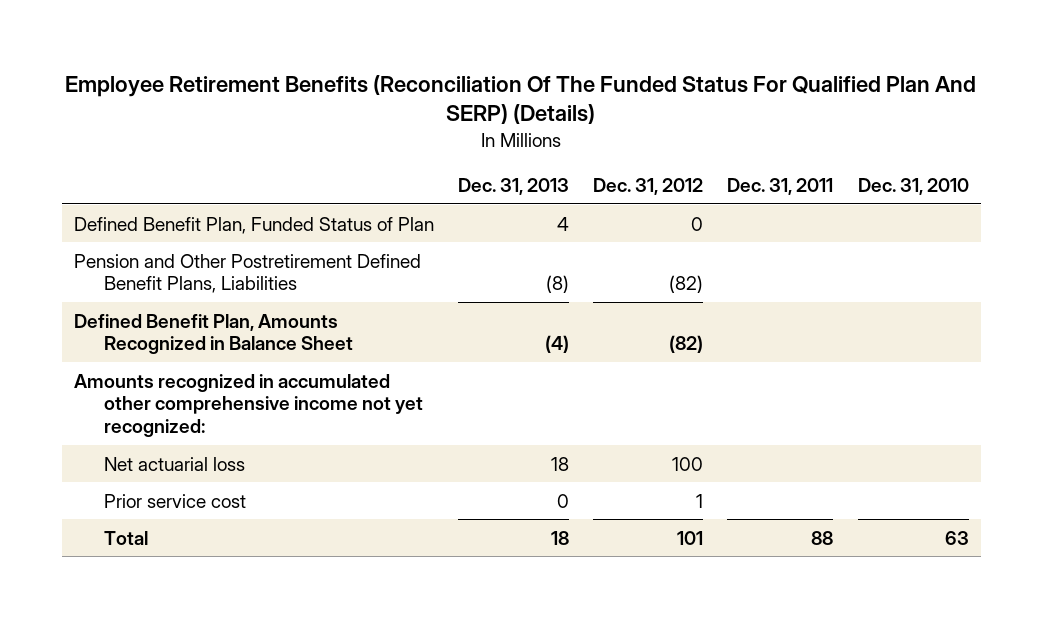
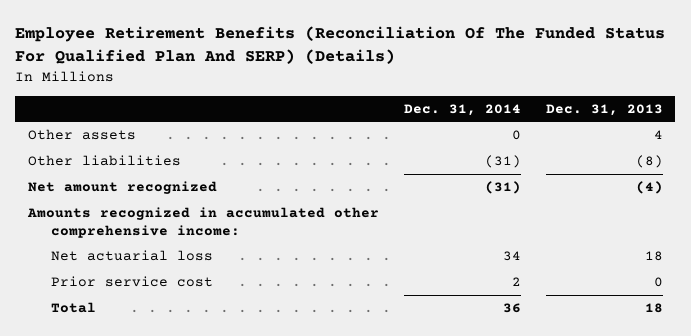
- | Dec. 31, 2013 | Dec. 31, 2012 | Dec. 31, 2011 | Dec. 31, 2010
+ | Dec. 31, 2014 | Dec. 31, 2013
- Defined Benefit Plan, Funded Status of Plan | 4 | 0 | |
- Pension and Other Postretirement Defined Benefit Plans, Liabilities | (8) | (82) | |
- Defined Benefit Plan, Amounts Recognized in Balance Sheet | (4) | (82) | |
- Amounts recognized in accumulated other comprehensive income not yet recognized:
+ Other assets | 0 | 4
+ Other liabilities | (31) | (8)
+ Net amount recognized | (31) | (4)
+ Amounts recognized in accumulated other comprehensive income:

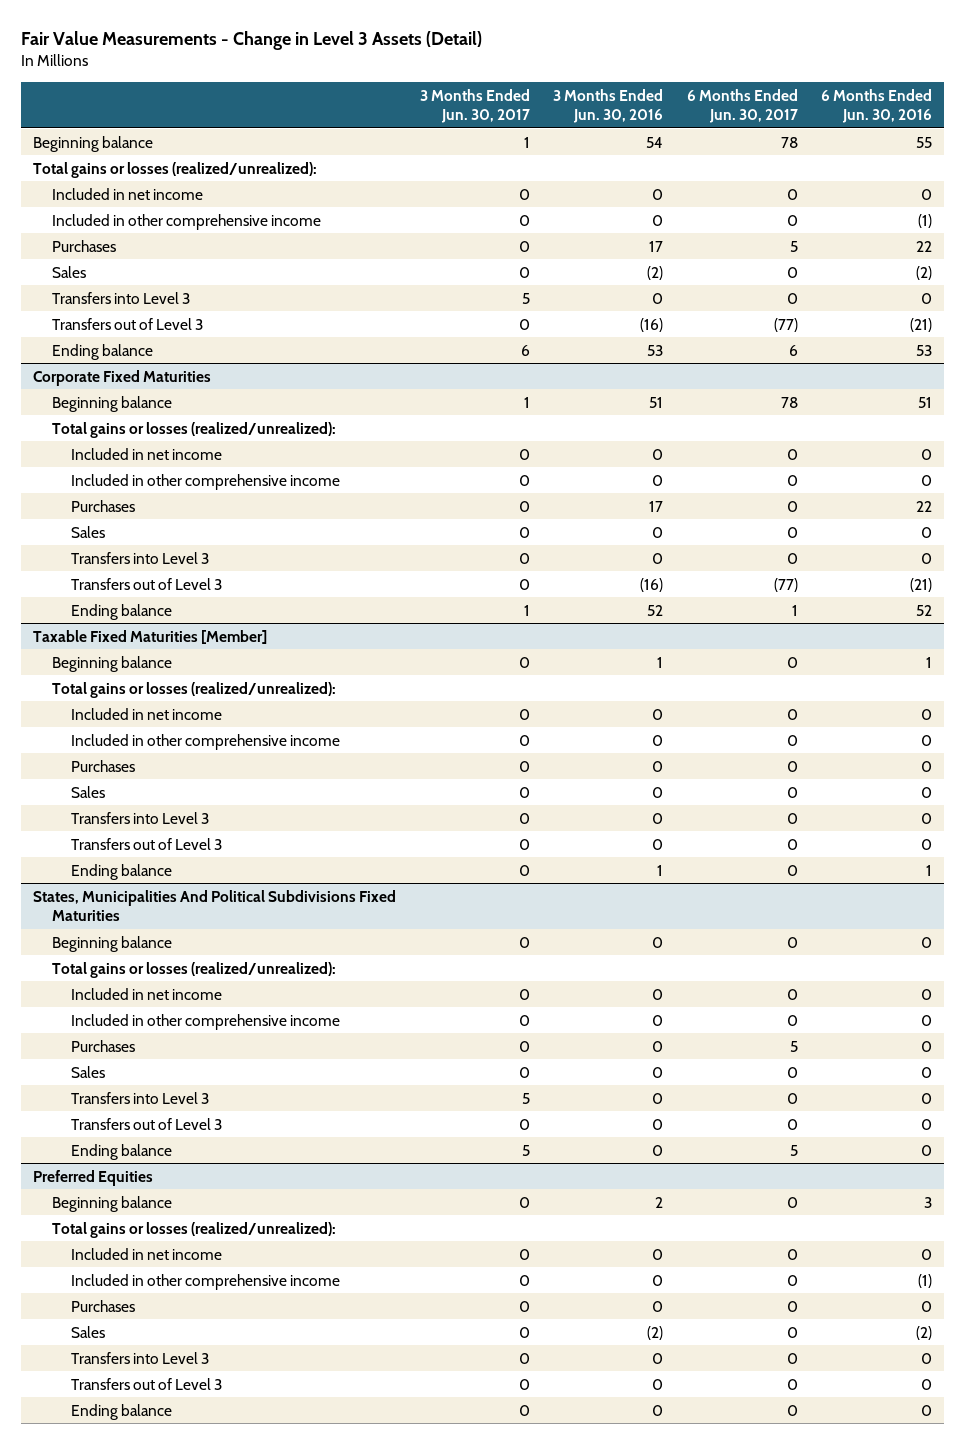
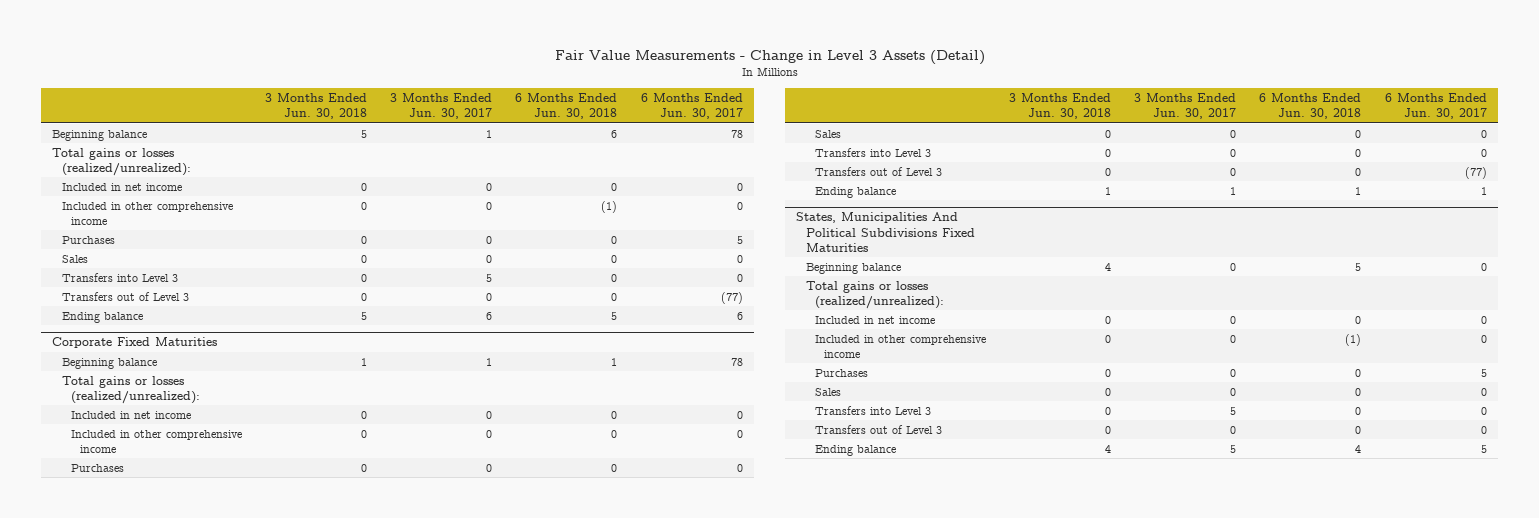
- | 3 Months Ended Jun. 30, 2017 | 3 Months Ended Jun. 30, 2016 | 6 Months Ended Jun. 30, 2017 | 6 Months Ended Jun. 30, 2016
+ | 3 Months Ended Jun. 30, 2018 | 3 Months Ended Jun. 30, 2017 | 6 Months Ended Jun. 30, 2018 | 6 Months Ended Jun. 30, 2017
- Taxable Fixed Maturities [Member]
- Beginning balance | 0 | 1 | 0 | 1
- Total gains or losses (realized/unrealized):
- Included in net income | 0 | 0 | 0 | 0
- Included in other comprehensive income | 0 | 0 | 0 | 0
- Purchases | 0 | 0 | 0 | 0
- Sales | 0 | 0 | 0 | 0
- Transfers into Level 3 | 0 | 0 | 0 | 0
- Transfers out of Level 3 | 0 | 0 | 0 | 0
- Ending balance | 0 | 1 | 0 | 1
- Preferred Equities
- Beginning balance | 0 | 2 | 0 | 3
- Total gains or losses (realized/unrealized):
- Included in net income | 0 | 0 | 0 | 0
- Included in other comprehensive income | 0 | 0 | 0 | (1)
- Purchases | 0 | 0 | 0 | 0
- Sales | 0 | (2) | 0 | (2)
- Transfers into Level 3 | 0 | 0 | 0 | 0
- Transfers out of Level 3 | 0 | 0 | 0 | 0
- Ending balance | 0 | 0 | 0 | 0

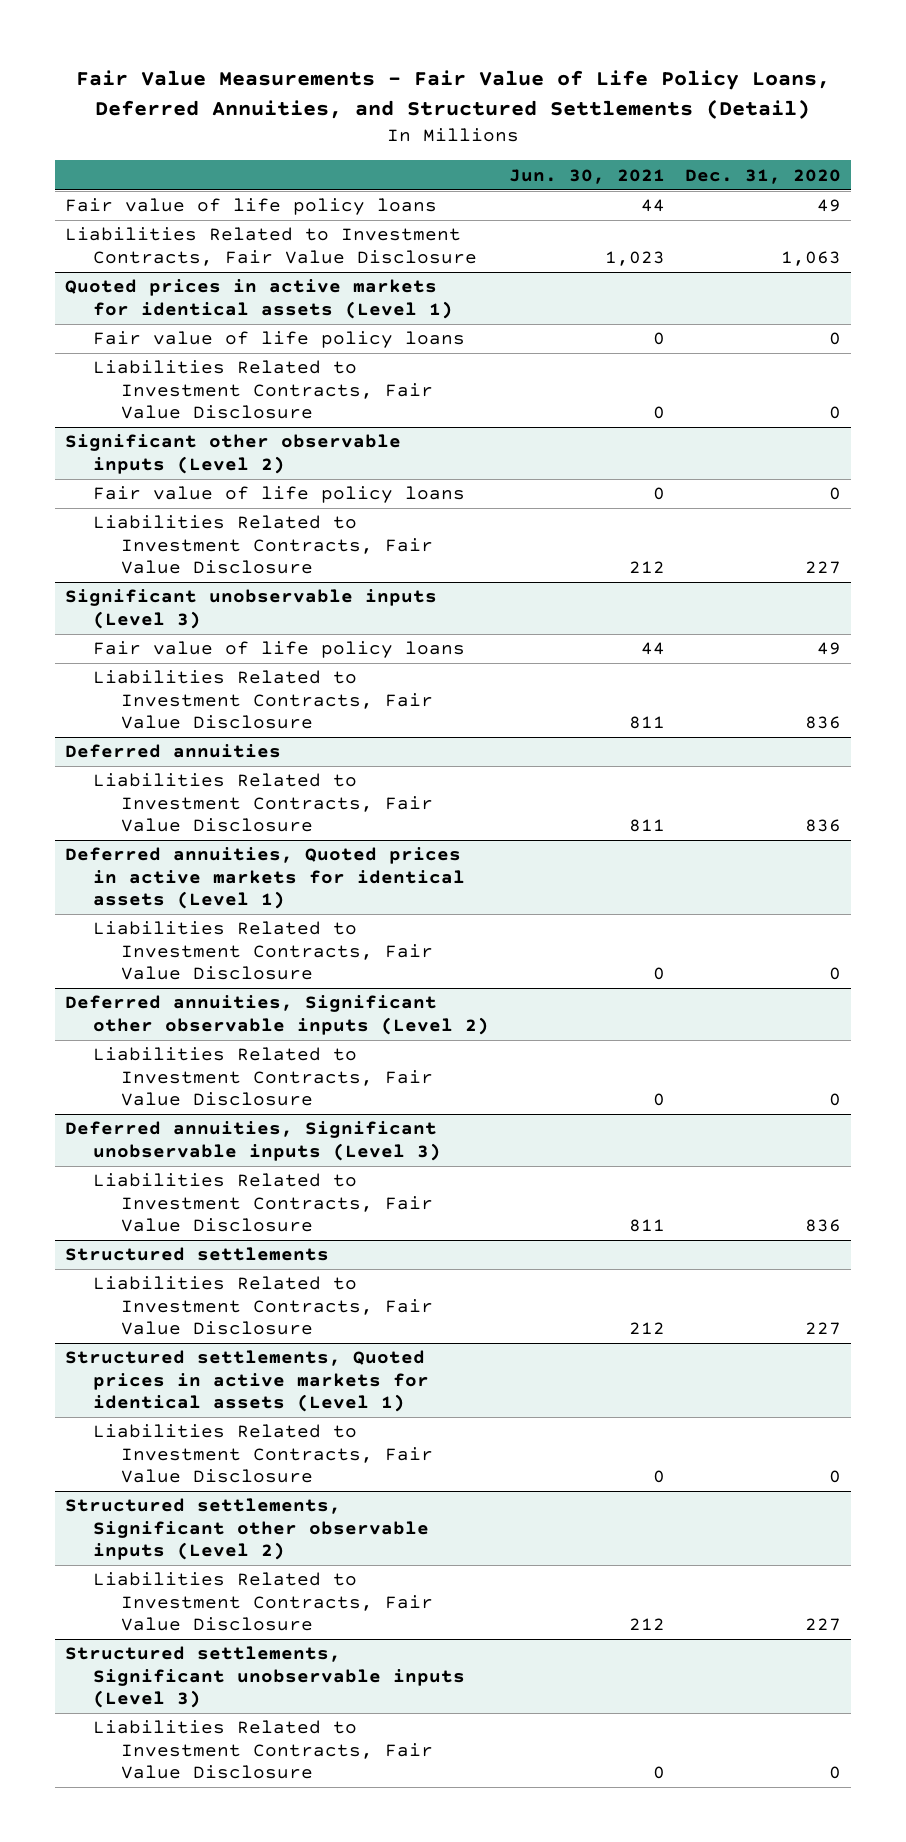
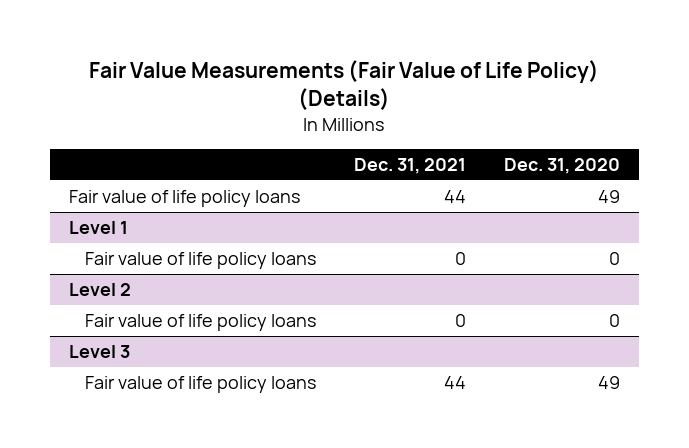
- Fair Value Measurements - Fair Value of Life Policy Loans, Deferred Annuities, and Structured Settlements (Detail)
+ Fair Value Measurements (Fair Value of Life Policy) (Details)
- | Jun. 30, 2021 | Dec. 31, 2020
+ | Dec. 31, 2021 | Dec. 31, 2020
- Liabilities Related to Investment Contracts, Fair Value Disclosure | 1,023 | 1,063
- Quoted prices in active markets for identical assets (Level 1)
+ Level 1
- Liabilities Related to Investment Contracts, Fair Value Disclosure | 0 | 0
- Significant other observable inputs (Level 2)
+ Level 2
- Liabilities Related to Investment Contracts, Fair Value Disclosure | 212 | 227
- Significant unobservable inputs (Level 3)
+ Level 3
- Liabilities Related to Investment Contracts, Fair Value Disclosure | 811 | 836
- Deferred annuities
- Liabilities Related to Investment Contracts, Fair Value Disclosure | 811 | 836
- Deferred annuities, Quoted prices in active markets for identical assets (Level 1)
- Liabilities Related to Investment Contracts, Fair Value Disclosure | 0 | 0
- Deferred annuities, Significant other observable inputs (Level 2)
- Liabilities Related to Investment Contracts, Fair Value Disclosure | 0 | 0
- Deferred annuities, Significant unobservable inputs (Level 3)
- Liabilities Related to Investment Contracts, Fair Value Disclosure | 811 | 836
- Structured settlements
- Liabilities Related to Investment Contracts, Fair Value Disclosure | 212 | 227
- Structured settlements, Quoted prices in active markets for identical assets (Level 1)
- Liabilities Related to Investment Contracts, Fair Value Disclosure | 0 | 0
- Structured settlements, Significant other observable inputs (Level 2)
- Liabilities Related to Investment Contracts, Fair Value Disclosure | 212 | 227
- Structured settlements, Significant unobservable inputs (Level 3)
- Liabilities Related to Investment Contracts, Fair Value Disclosure | 0 | 0

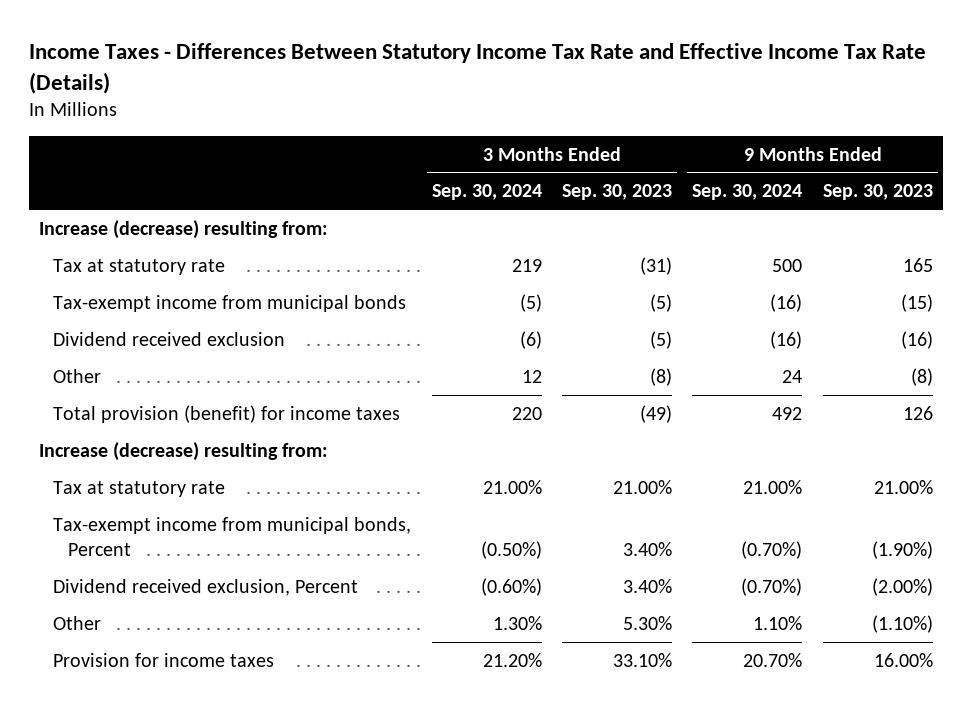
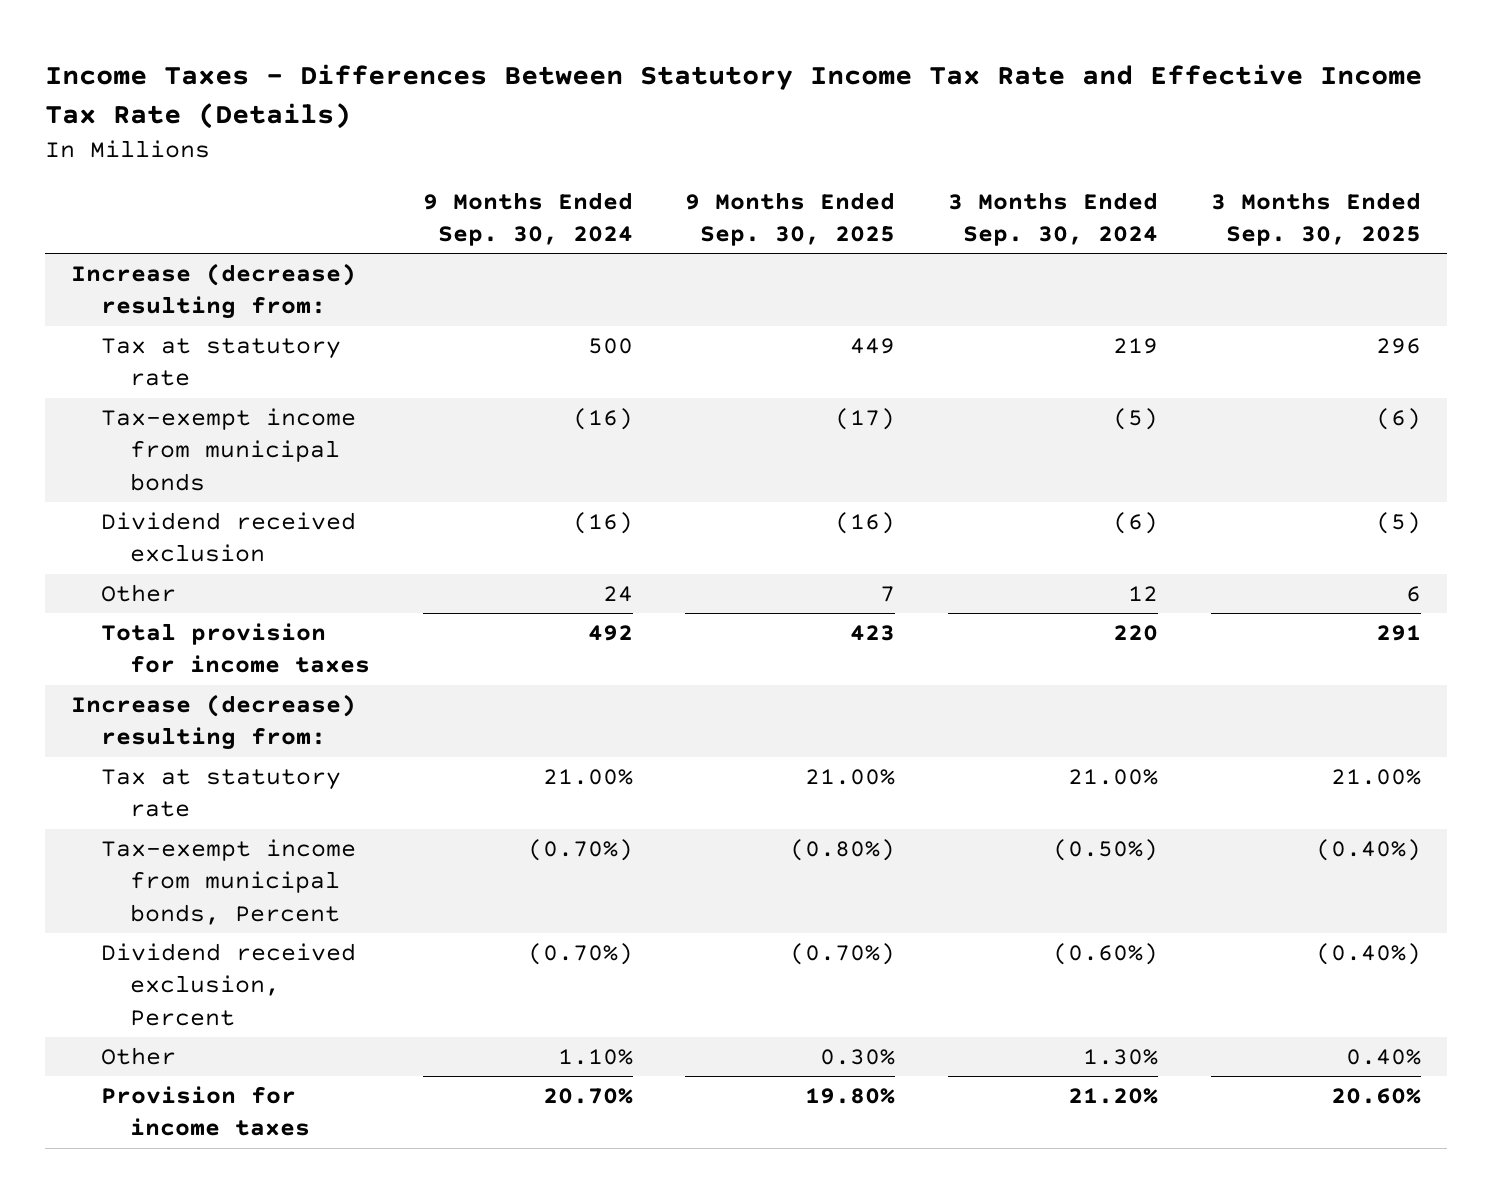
- | 3 Months Ended Sep. 30, 2024 | 3 Months Ended Sep. 30, 2023 | 9 Months Ended Sep. 30, 2024 | 9 Months Ended Sep. 30, 2023
+ | 9 Months Ended Sep. 30, 2024 | 9 Months Ended Sep. 30, 2025 | 3 Months Ended Sep. 30, 2024 | 3 Months Ended Sep. 30, 2025
- Total provision (benefit) for income taxes | 220 | (49) | 492 | 126
+ Total provision for income taxes | 492 | 423 | 220 | 291

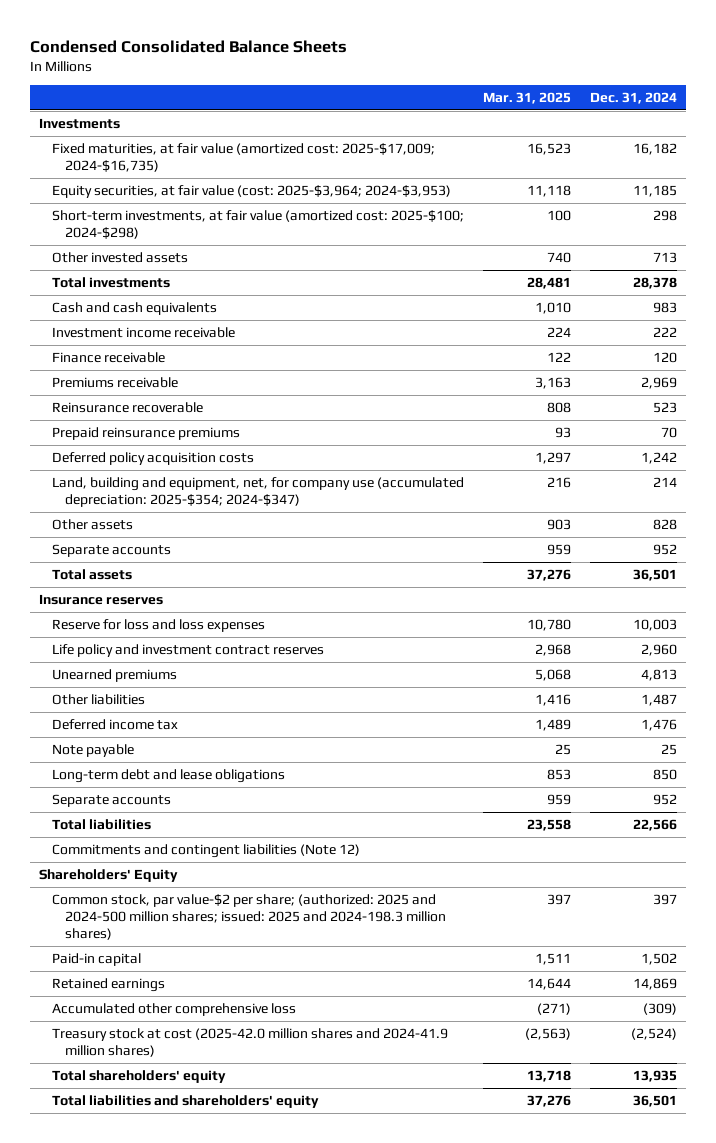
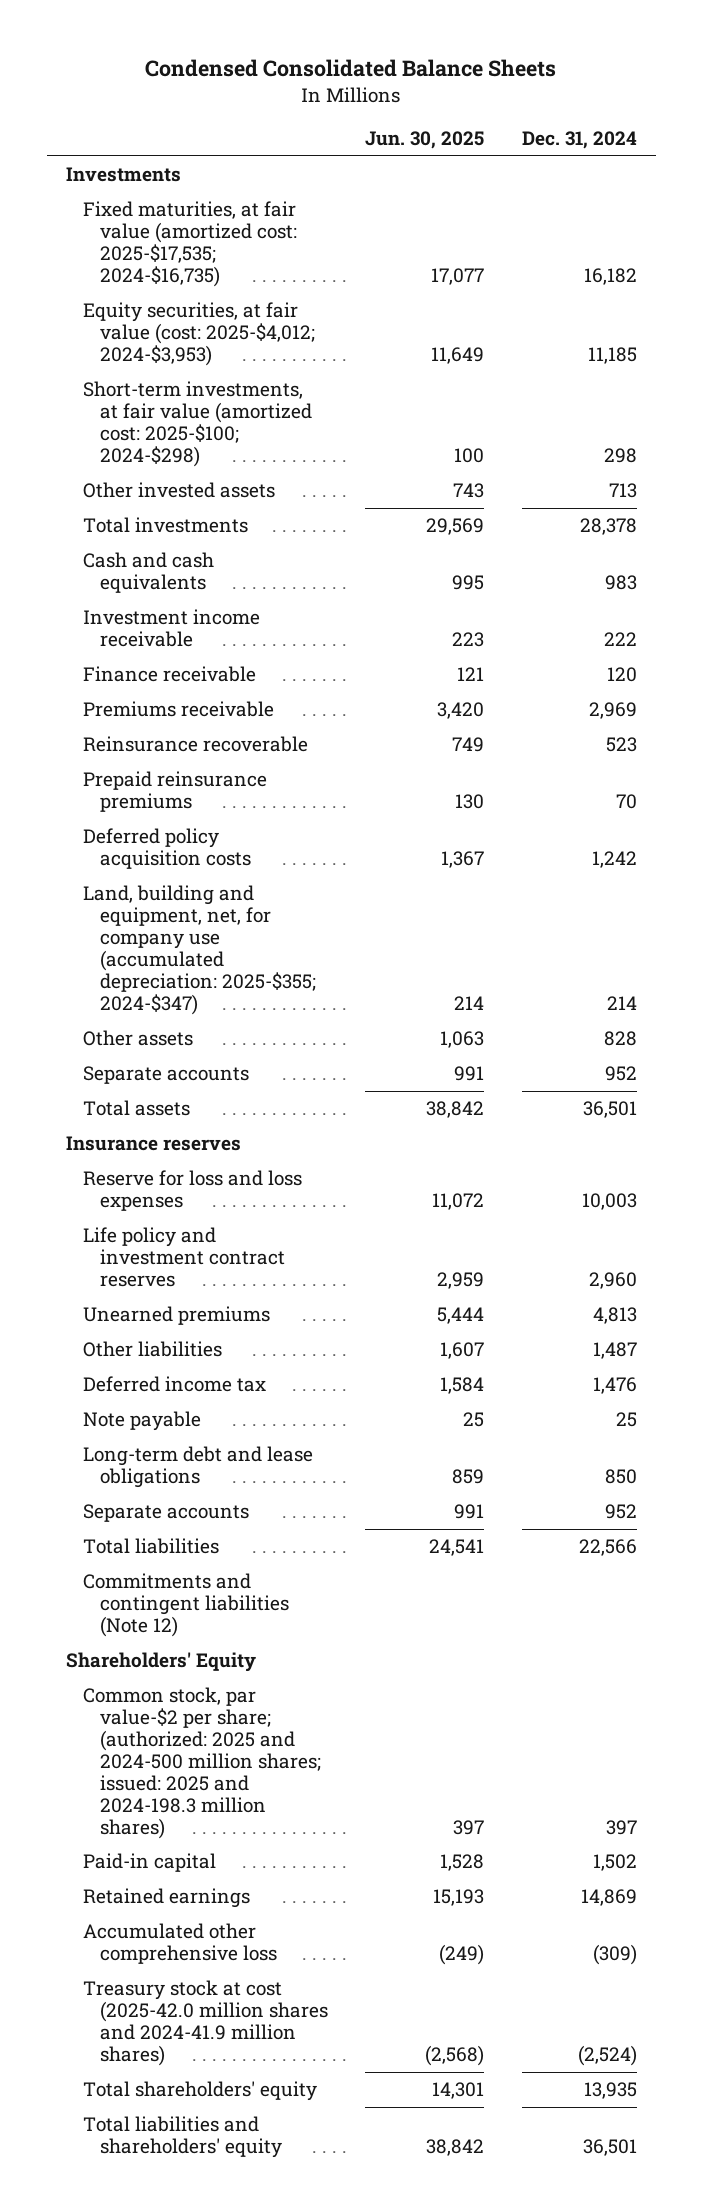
- | Mar. 31, 2025 | Dec. 31, 2024
+ | Jun. 30, 2025 | Dec. 31, 2024
- Fixed maturities, at fair value (amortized cost: 2025-$17,009; 2024-$16,735) | 16,523 | 16,182
- Equity securities, at fair value (cost: 2025-$3,964; 2024-$3,953) | 11,118 | 11,185
+ Fixed maturities, at fair value (amortized cost: 2025-$17,535; 2024-$16,735) | 17,077 | 16,182
+ Equity securities, at fair value (cost: 2025-$4,012; 2024-$3,953) | 11,649 | 11,185
- Land, building and equipment, net, for company use (accumulated depreciation: 2025-$354; 2024-$347) | 216 | 214
+ Land, building and equipment, net, for company use (accumulated depreciation: 2025-$355; 2024-$347) | 214 | 214

